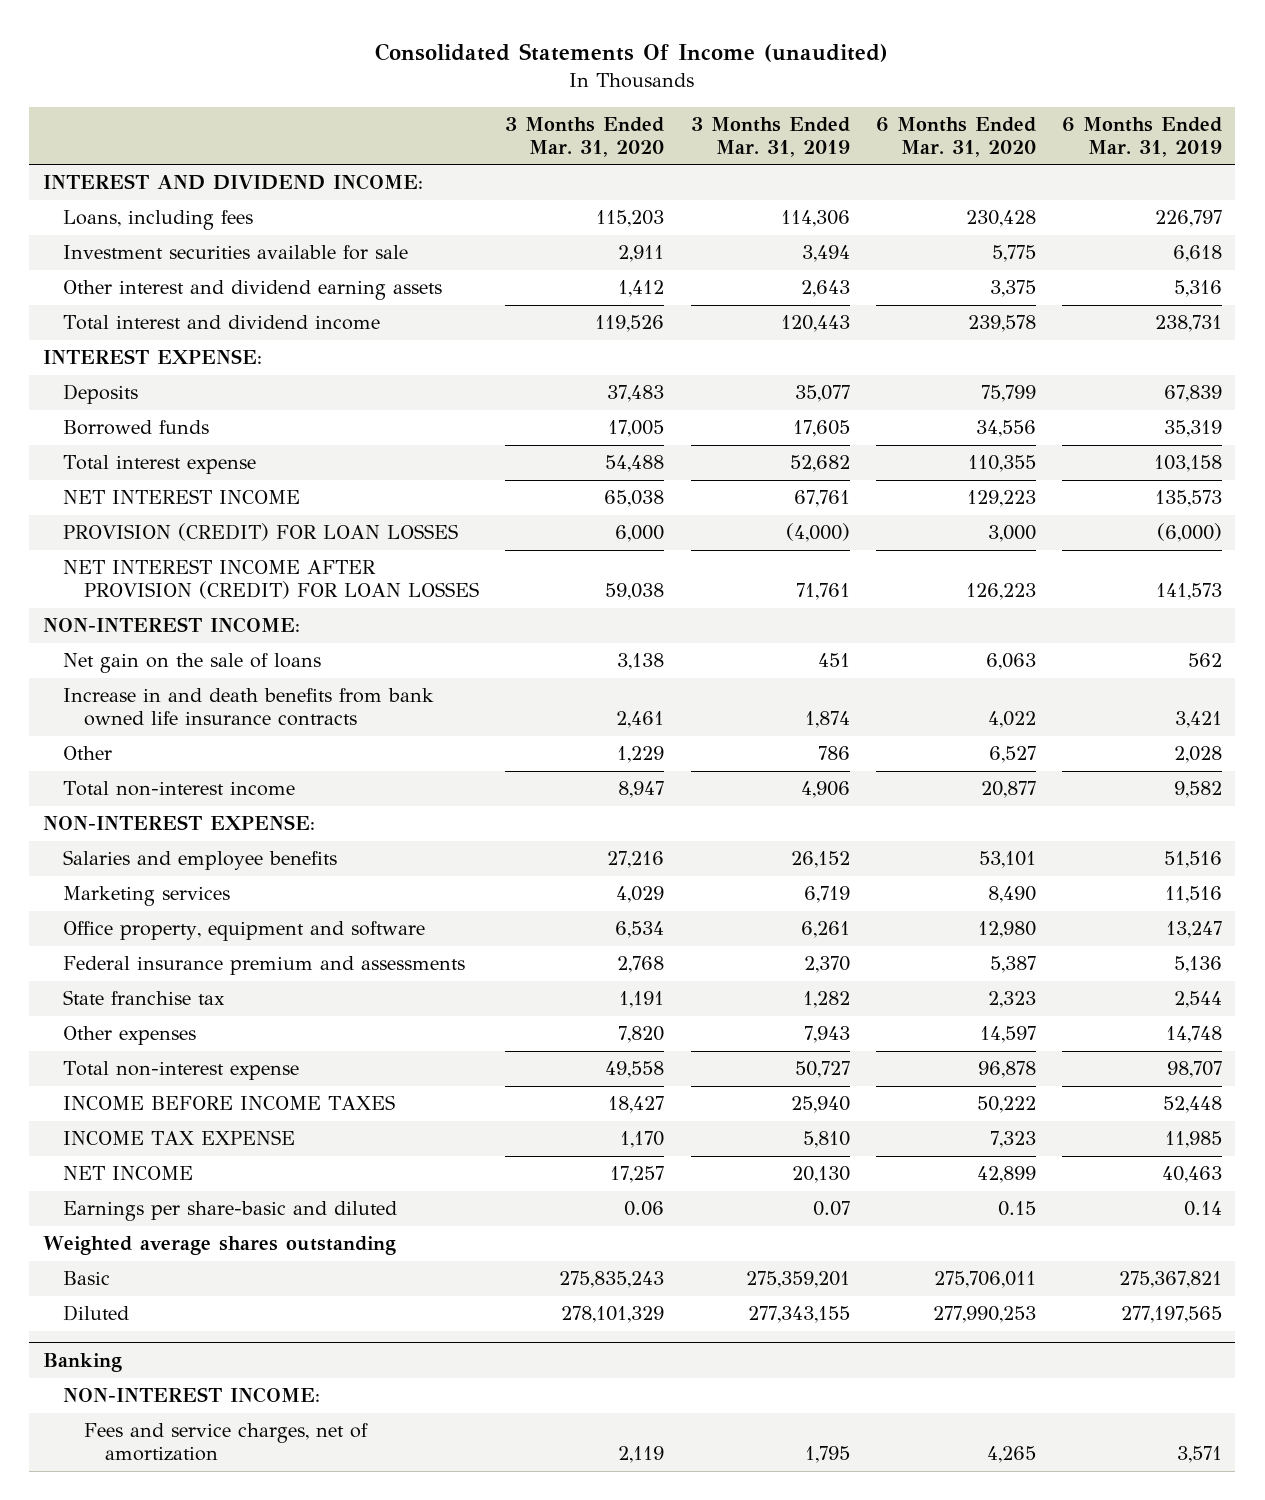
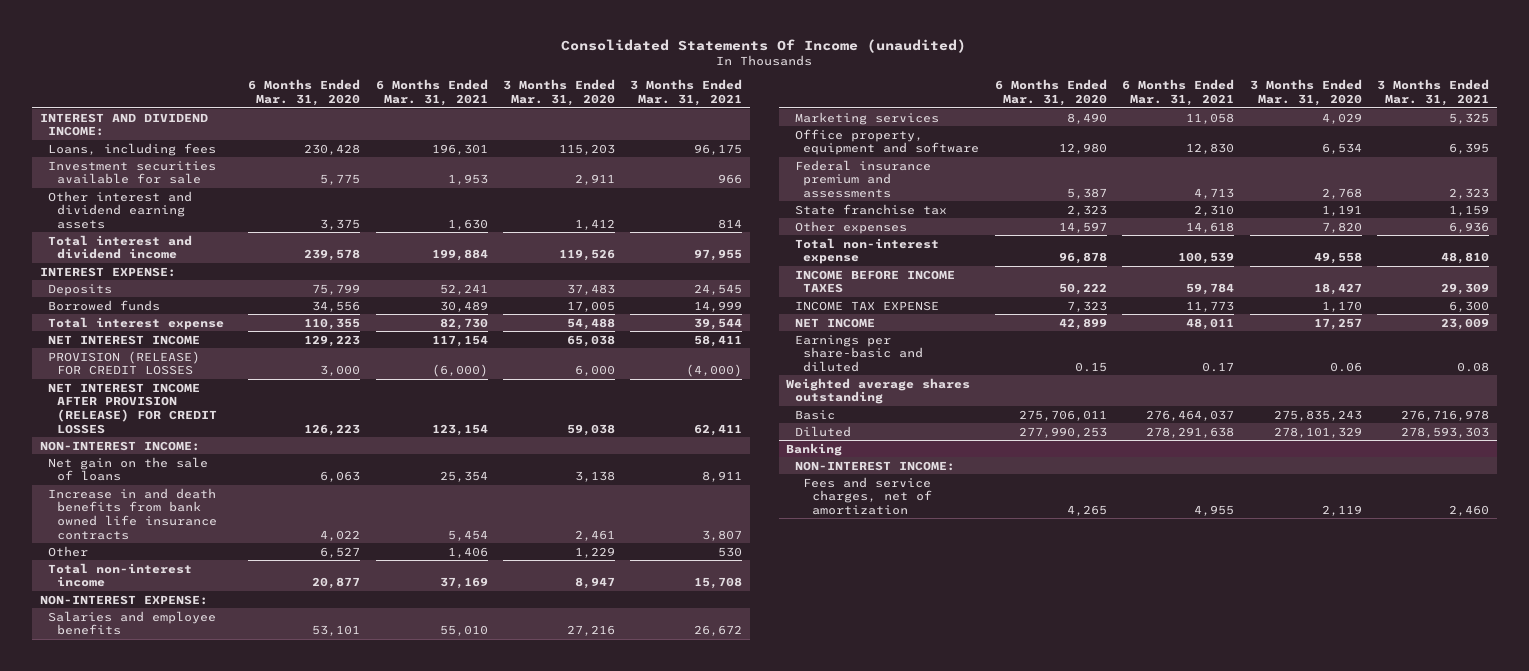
- | 3 Months Ended Mar. 31, 2020 | 3 Months Ended Mar. 31, 2019 | 6 Months Ended Mar. 31, 2020 | 6 Months Ended Mar. 31, 2019
+ | 6 Months Ended Mar. 31, 2020 | 6 Months Ended Mar. 31, 2021 | 3 Months Ended Mar. 31, 2020 | 3 Months Ended Mar. 31, 2021
- PROVISION (CREDIT) FOR LOAN LOSSES | 6,000 | (4,000) | 3,000 | (6,000)
- NET INTEREST INCOME AFTER PROVISION (CREDIT) FOR LOAN LOSSES | 59,038 | 71,761 | 126,223 | 141,573
+ PROVISION (RELEASE) FOR CREDIT LOSSES | 3,000 | (6,000) | 6,000 | (4,000)
+ NET INTEREST INCOME AFTER PROVISION (RELEASE) FOR CREDIT LOSSES | 126,223 | 123,154 | 59,038 | 62,411

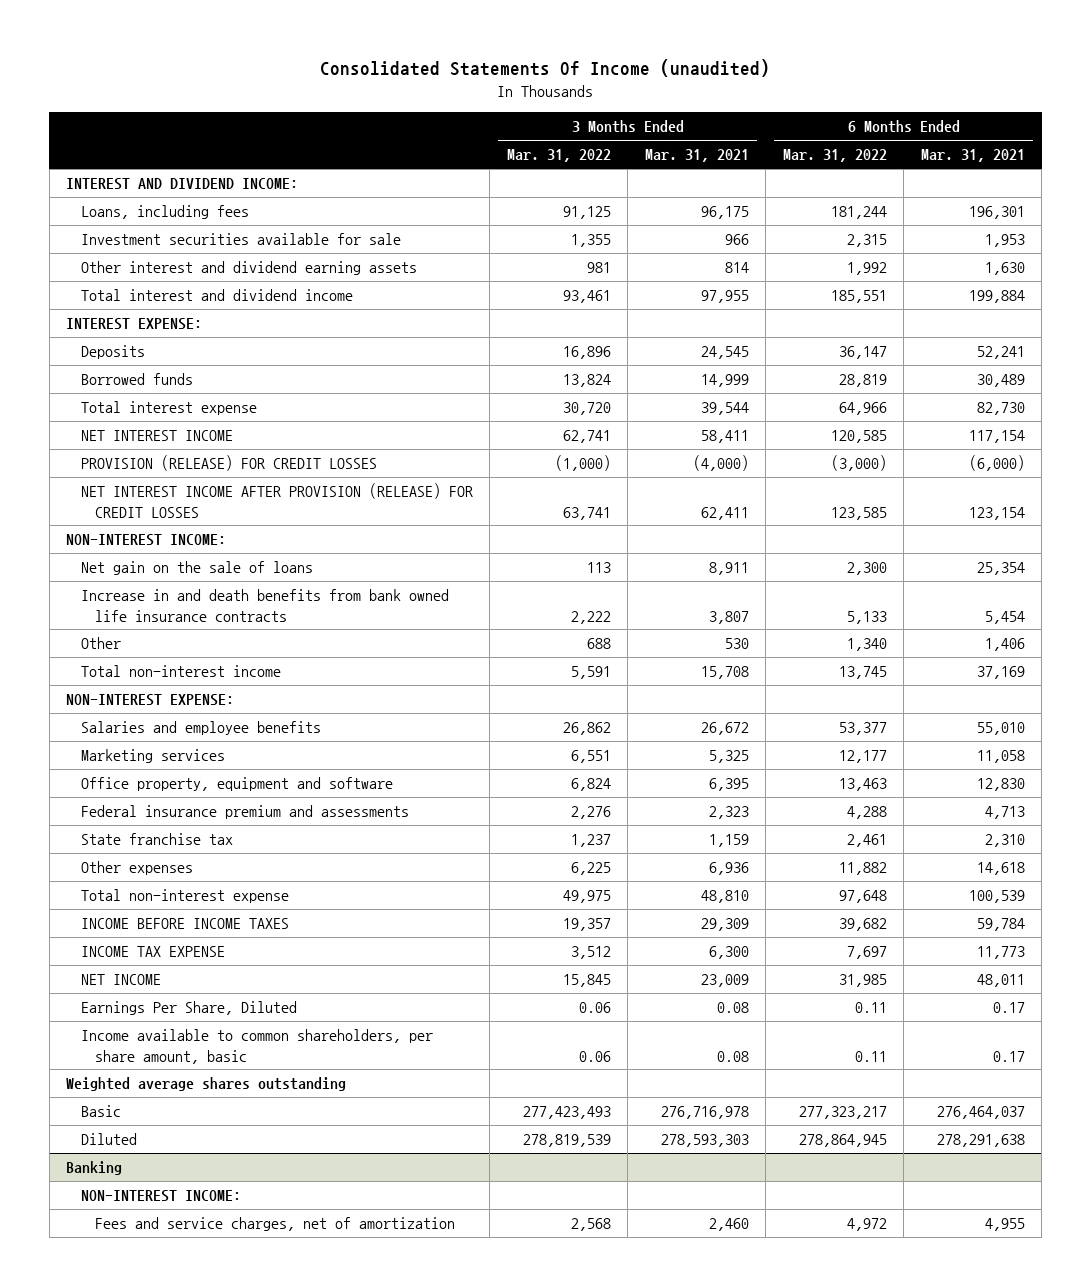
- | 6 Months Ended Mar. 31, 2020 | 6 Months Ended Mar. 31, 2021 | 3 Months Ended Mar. 31, 2020 | 3 Months Ended Mar. 31, 2021
+ | 3 Months Ended Mar. 31, 2022 | 3 Months Ended Mar. 31, 2021 | 6 Months Ended Mar. 31, 2022 | 6 Months Ended Mar. 31, 2021
- Earnings per share-basic and diluted | 0.15 | 0.17 | 0.06 | 0.08
+ Earnings Per Share, Diluted | 0.06 | 0.08 | 0.11 | 0.17
+ Income available to common shareholders, per share amount, basic | 0.06 | 0.08 | 0.11 | 0.17

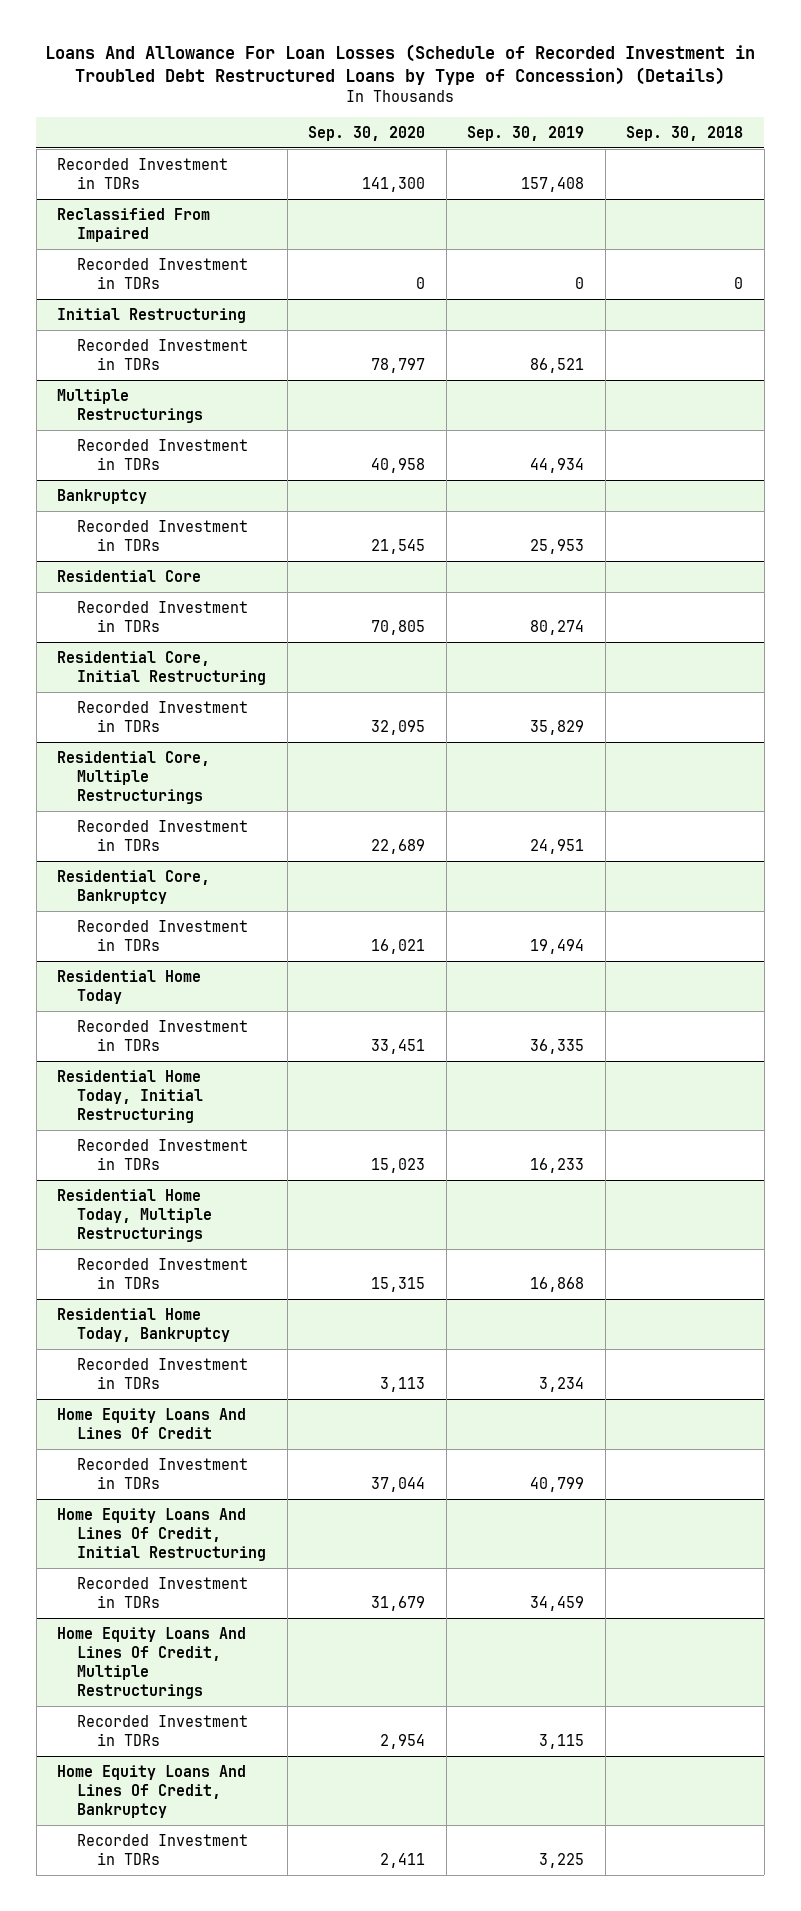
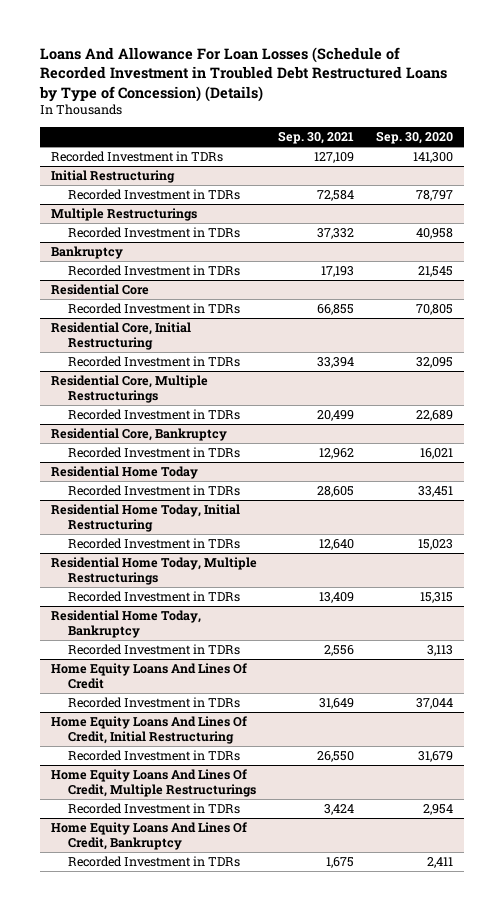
- | Sep. 30, 2020 | Sep. 30, 2019 | Sep. 30, 2018
+ | Sep. 30, 2021 | Sep. 30, 2020
- Reclassified From Impaired
- Recorded Investment in TDRs | 0 | 0 | 0

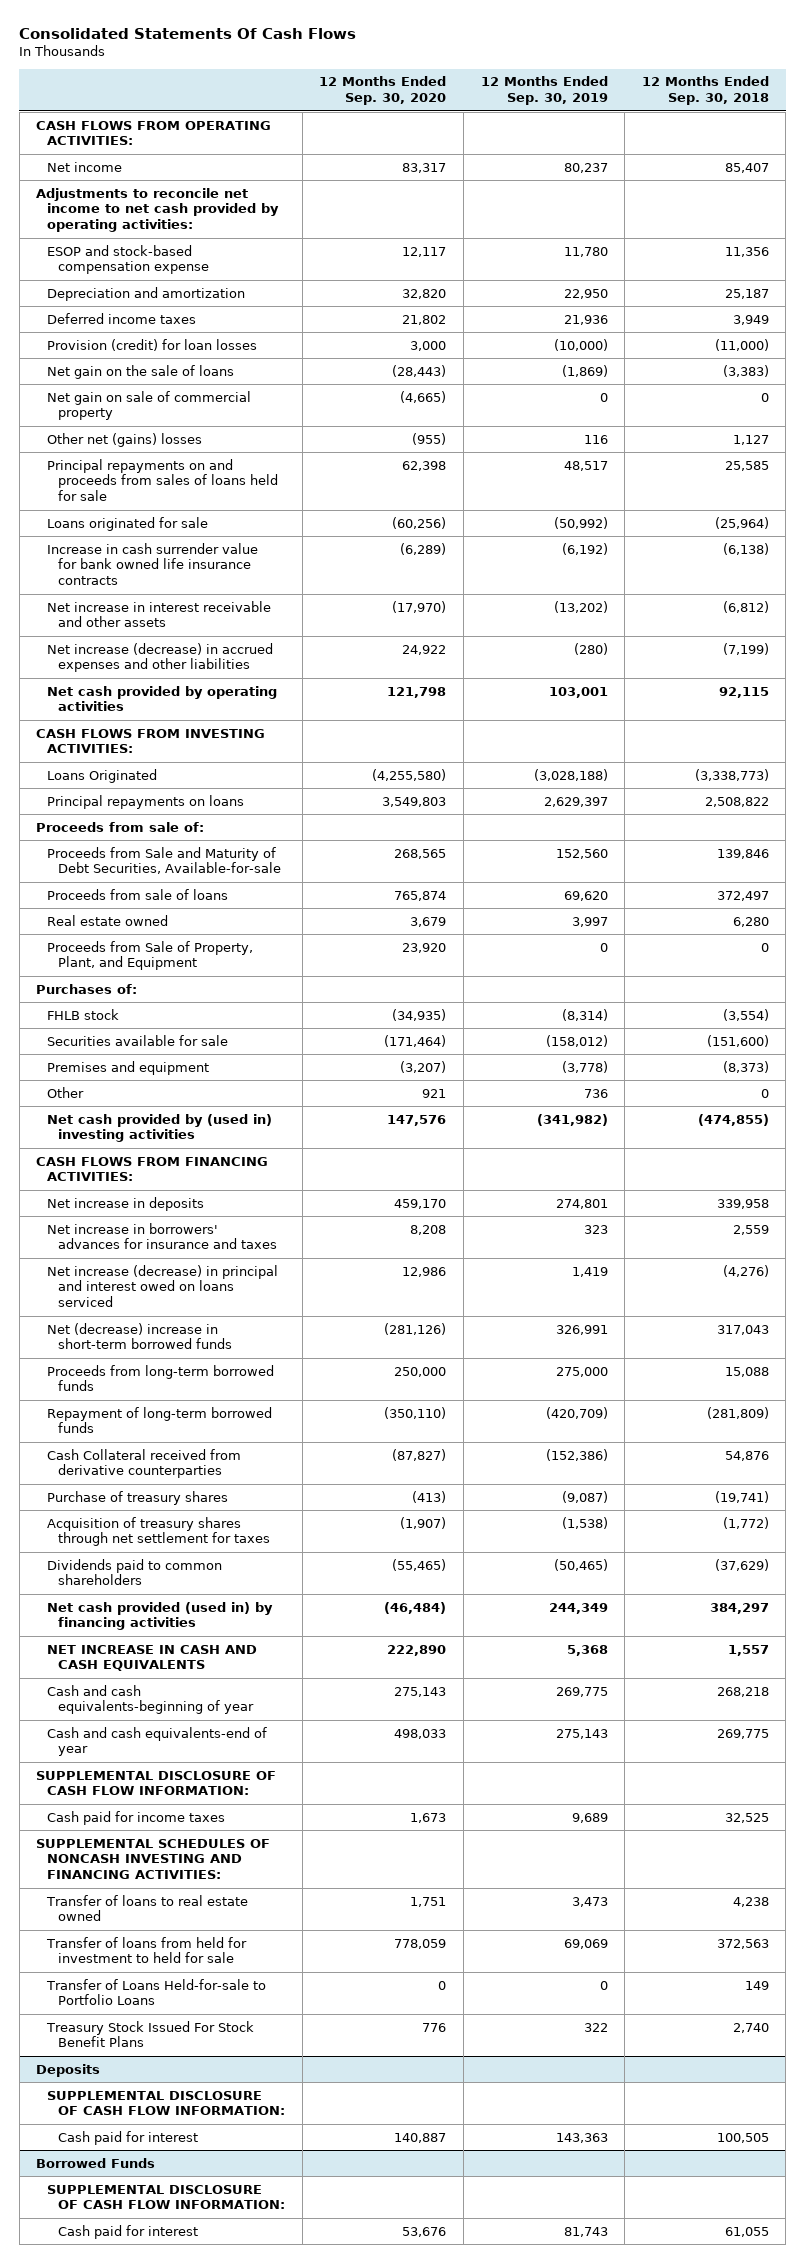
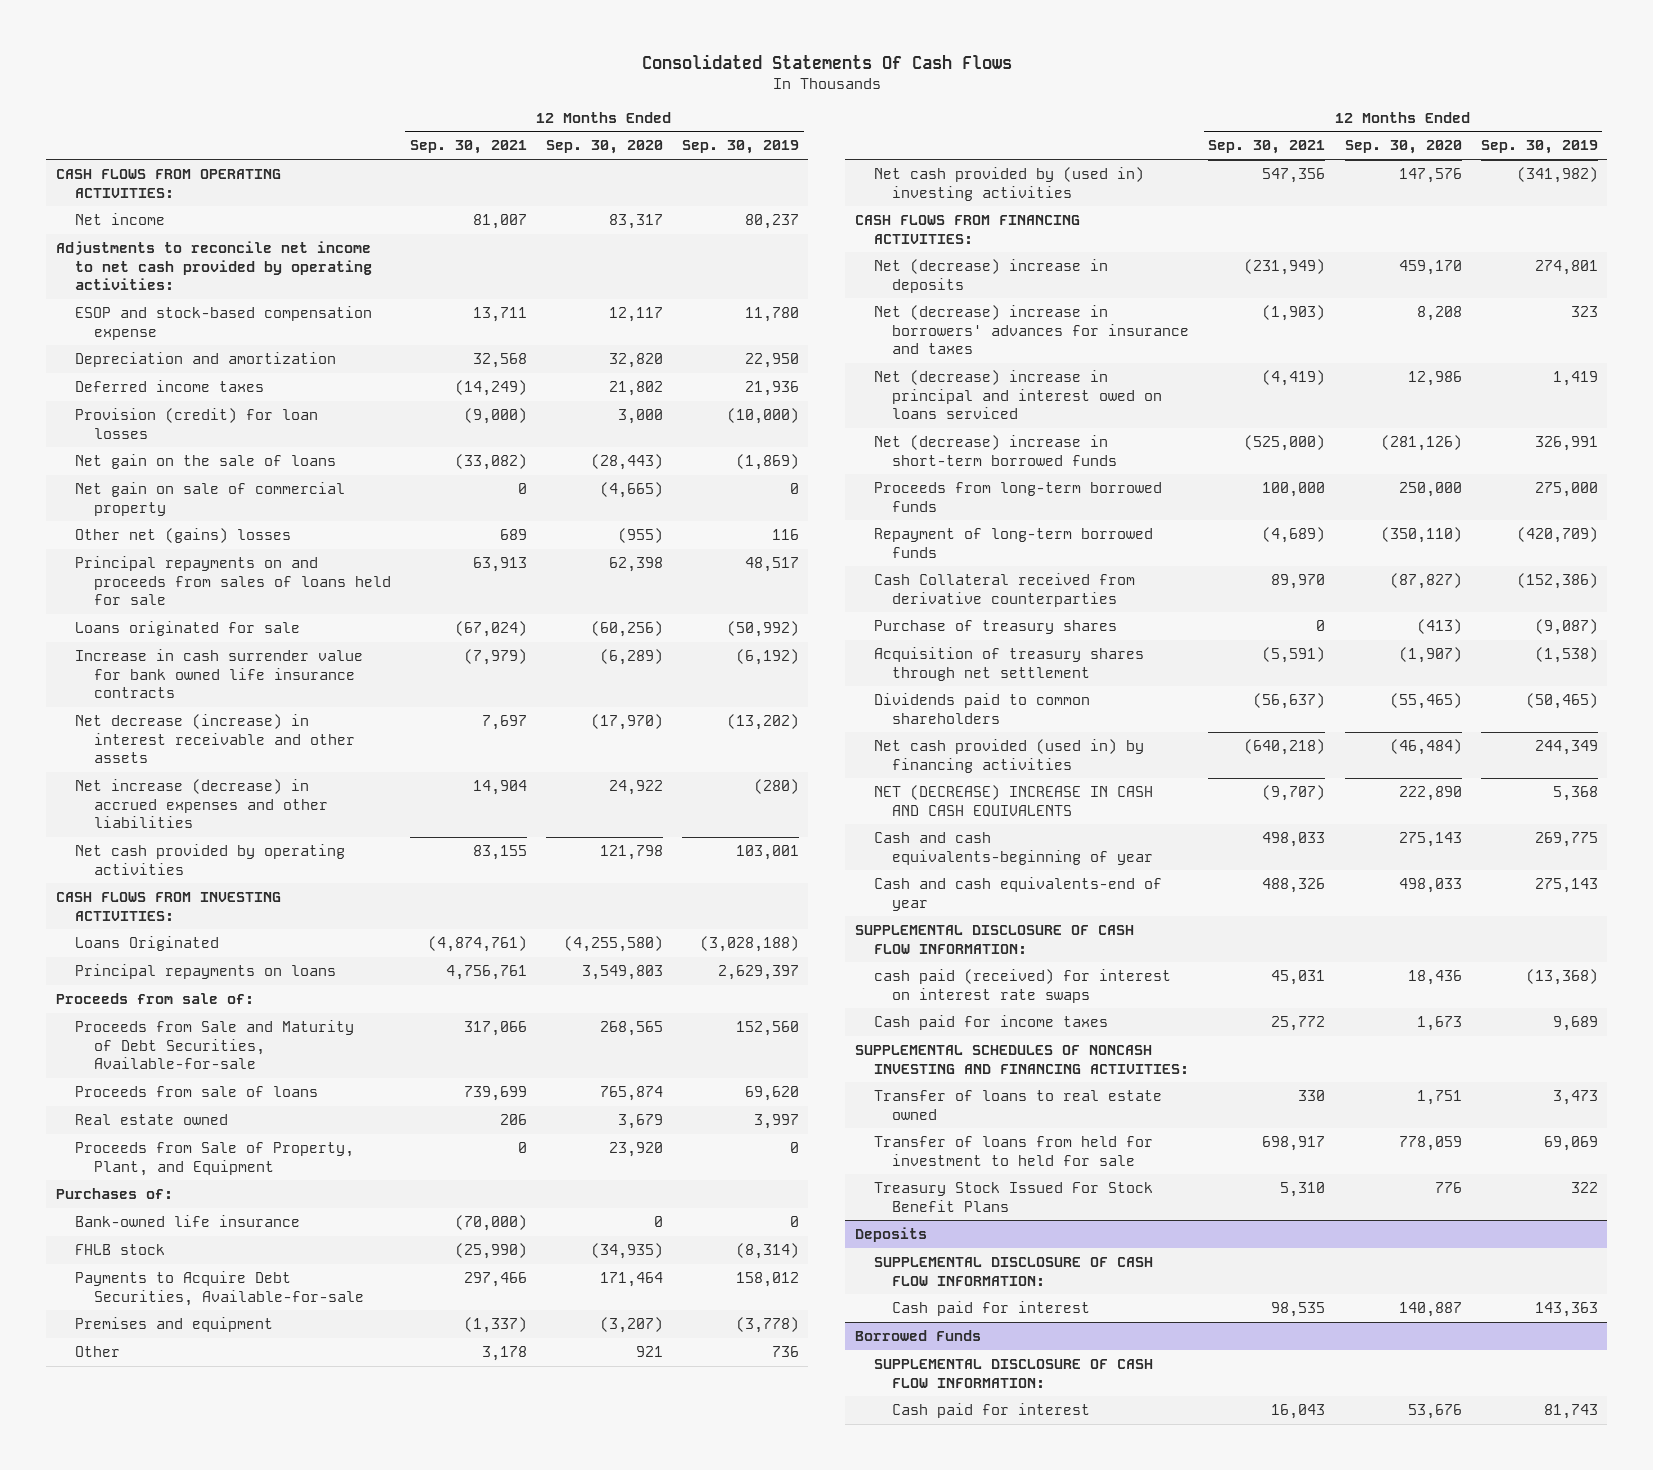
- | 12 Months Ended Sep. 30, 2020 | 12 Months Ended Sep. 30, 2019 | 12 Months Ended Sep. 30, 2018
+ | 12 Months Ended Sep. 30, 2021 | 12 Months Ended Sep. 30, 2020 | 12 Months Ended Sep. 30, 2019
- Net increase in interest receivable and other assets | (17,970) | (13,202) | (6,812)
+ Net decrease (increase) in interest receivable and other assets | 7,697 | (17,970) | (13,202)
+ Bank-owned life insurance | (70,000) | 0 | 0
- Securities available for sale | (171,464) | (158,012) | (151,600)
+ Payments to Acquire Debt Securities, Available-for-sale | 297,466 | 171,464 | 158,012
- Net increase in deposits | 459,170 | 274,801 | 339,958
- Net increase in borrowers' advances for insurance and taxes | 8,208 | 323 | 2,559
- Net increase (decrease) in principal and interest owed on loans serviced | 12,986 | 1,419 | (4,276)
+ Net (decrease) increase in deposits | (231,949) | 459,170 | 274,801
+ Net (decrease) increase in borrowers' advances for insurance and taxes | (1,903) | 8,208 | 323
+ Net (decrease) increase in principal and interest owed on loans serviced | (4,419) | 12,986 | 1,419
- Acquisition of treasury shares through net settlement for taxes | (1,907) | (1,538) | (1,772)
+ Acquisition of treasury shares through net settlement | (5,591) | (1,907) | (1,538)
- NET INCREASE IN CASH AND CASH EQUIVALENTS | 222,890 | 5,368 | 1,557
+ NET (DECREASE) INCREASE IN CASH AND CASH EQUIVALENTS | (9,707) | 222,890 | 5,368
+ cash paid (received) for interest on interest rate swaps | 45,031 | 18,436 | (13,368)
- Transfer of Loans Held-for-sale to Portfolio Loans | 0 | 0 | 149

